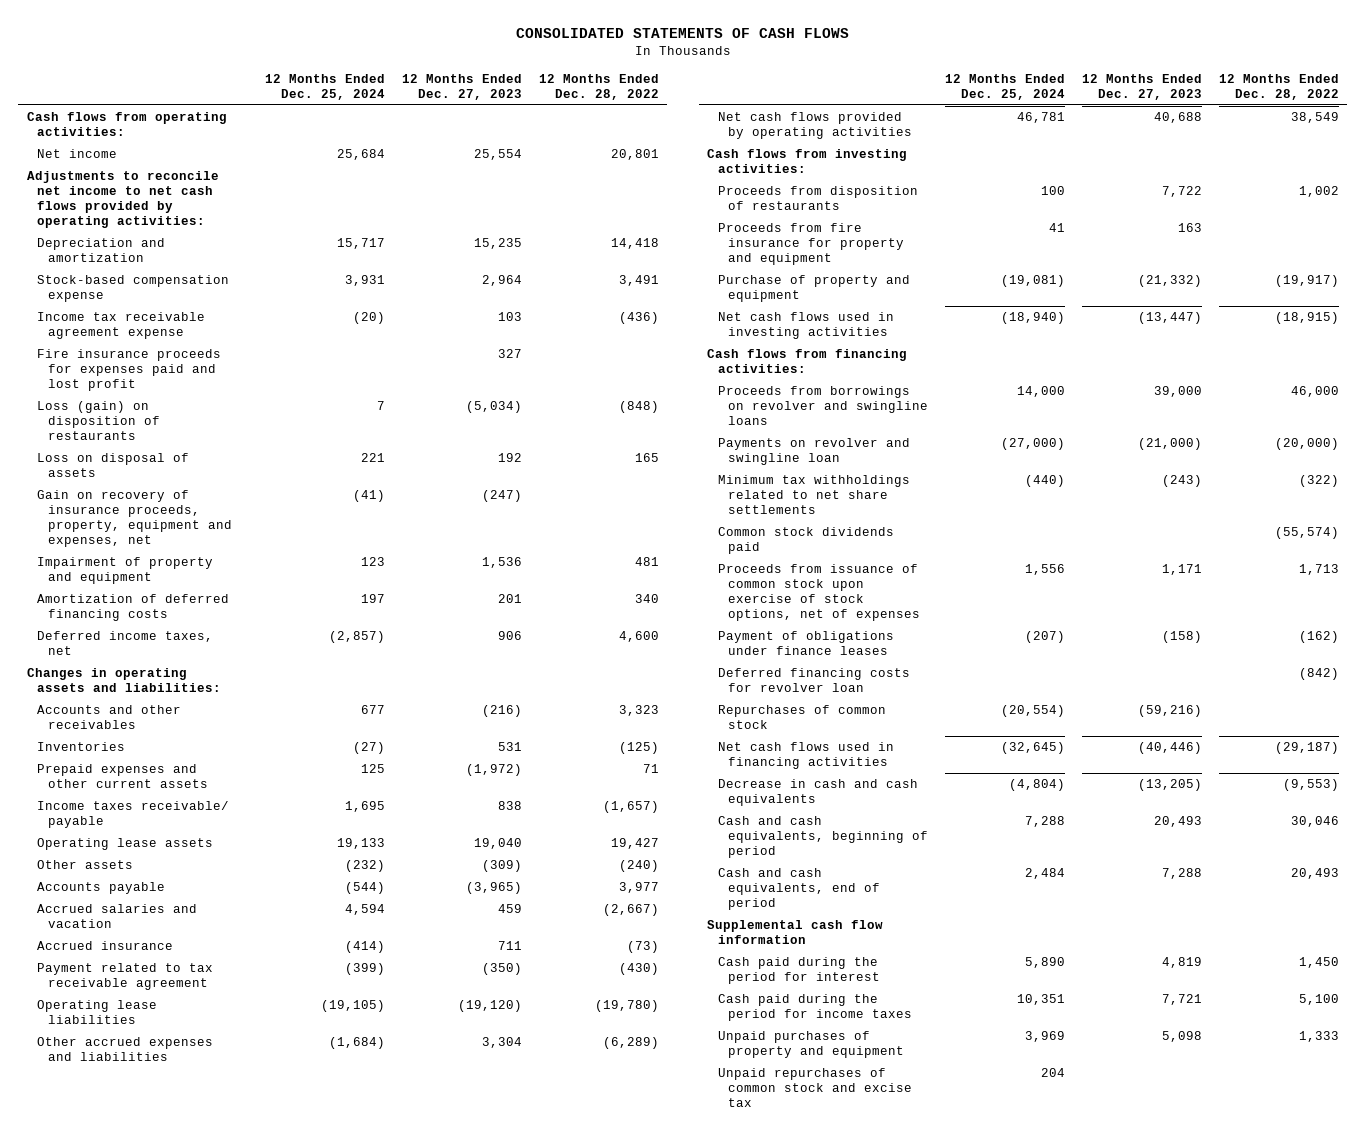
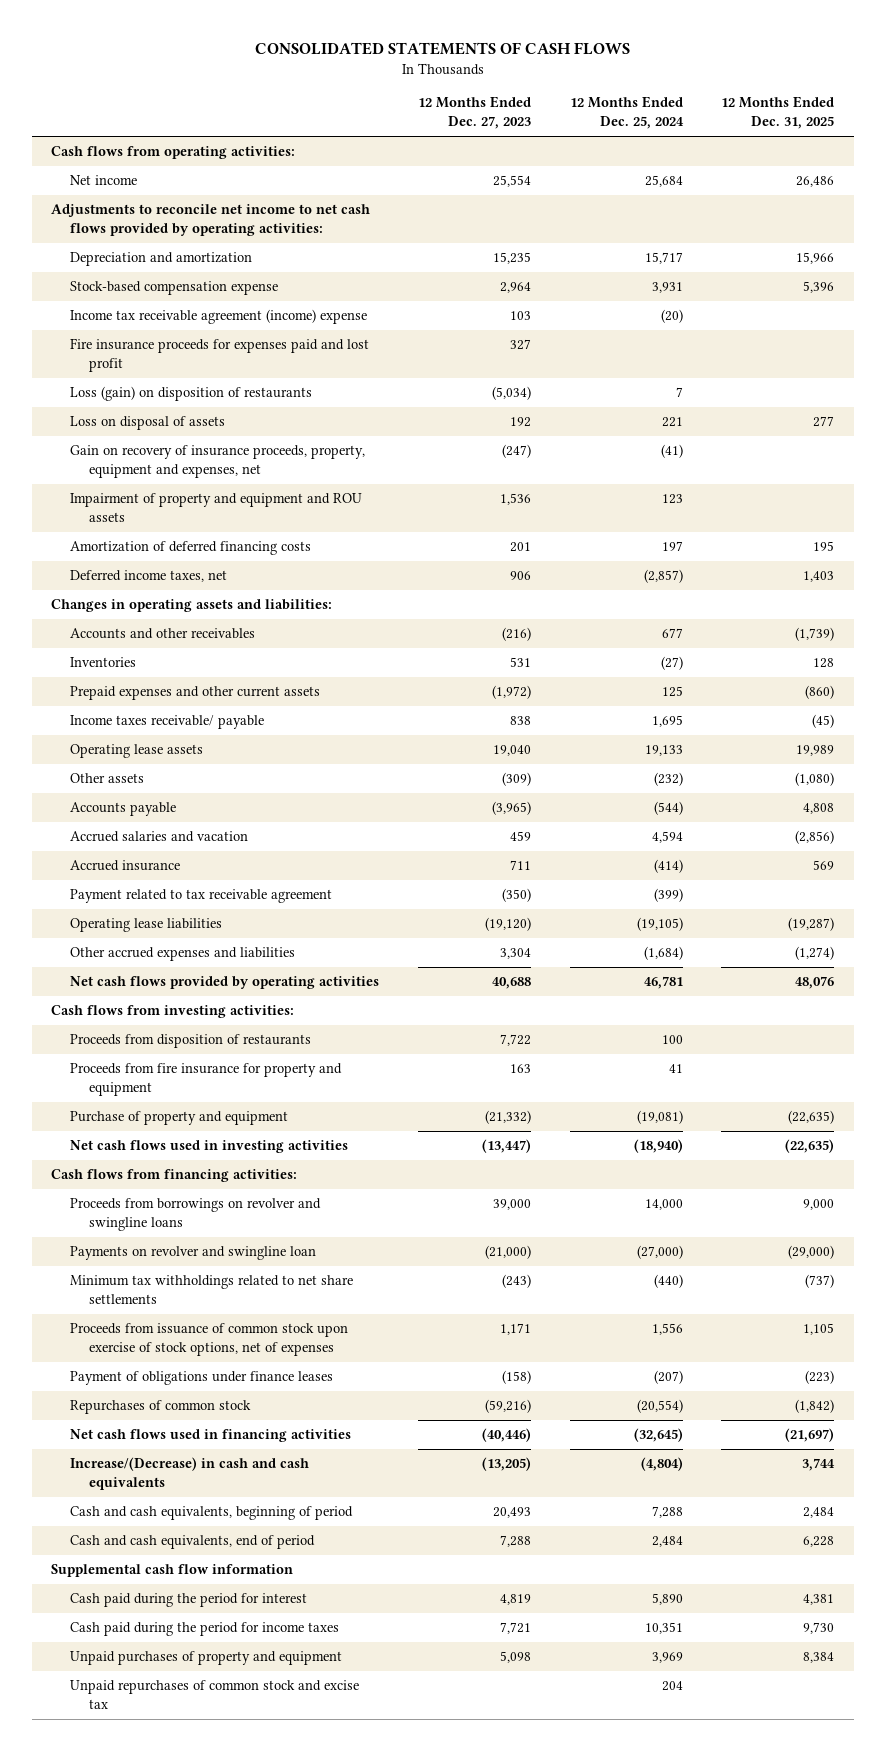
- | 12 Months Ended Dec. 25, 2024 | 12 Months Ended Dec. 27, 2023 | 12 Months Ended Dec. 28, 2022
+ | 12 Months Ended Dec. 27, 2023 | 12 Months Ended Dec. 25, 2024 | 12 Months Ended Dec. 31, 2025
- Income tax receivable agreement expense | (20) | 103 | (436)
+ Income tax receivable agreement (income) expense | 103 | (20) |
- Impairment of property and equipment | 123 | 1,536 | 481
+ Impairment of property and equipment and ROU assets | 1,536 | 123 |
- Common stock dividends paid | | | (55,574)
- Deferred financing costs for revolver loan | | | (842)
- Decrease in cash and cash equivalents | (4,804) | (13,205) | (9,553)
+ Increase/(Decrease) in cash and cash equivalents | (13,205) | (4,804) | 3,744

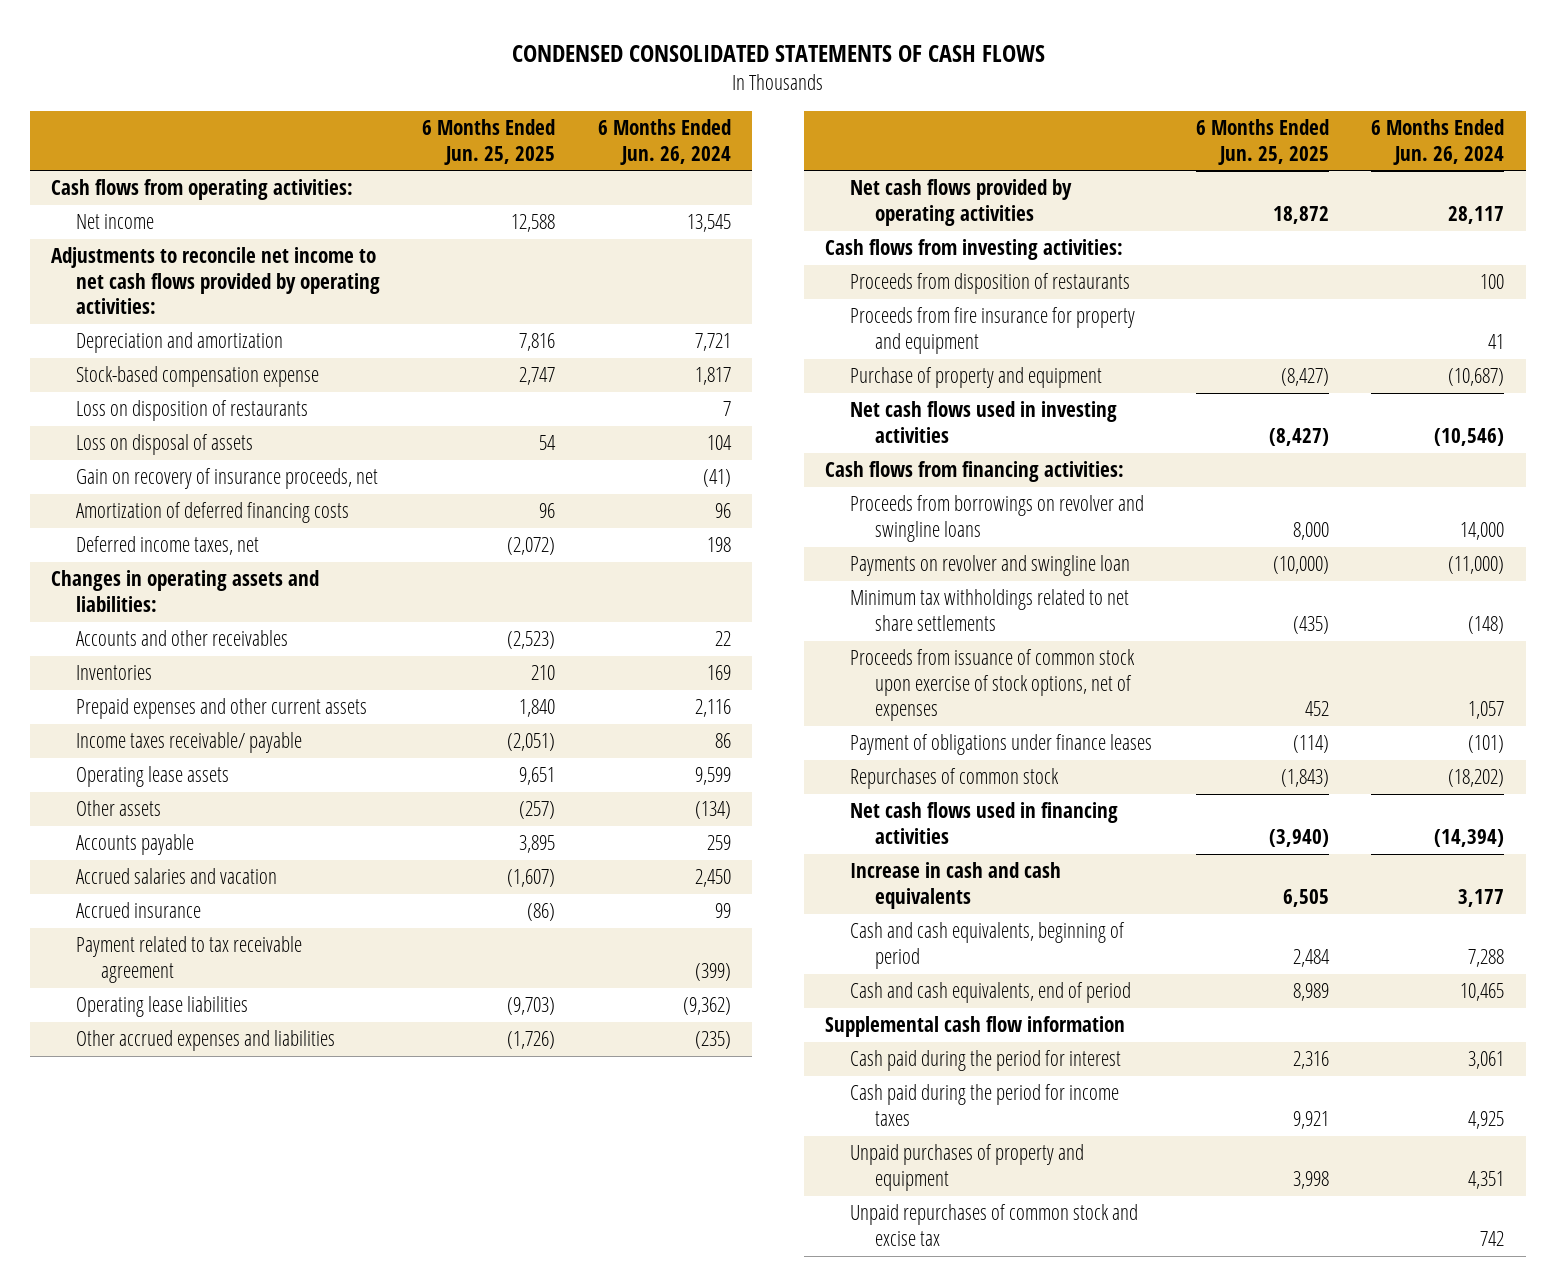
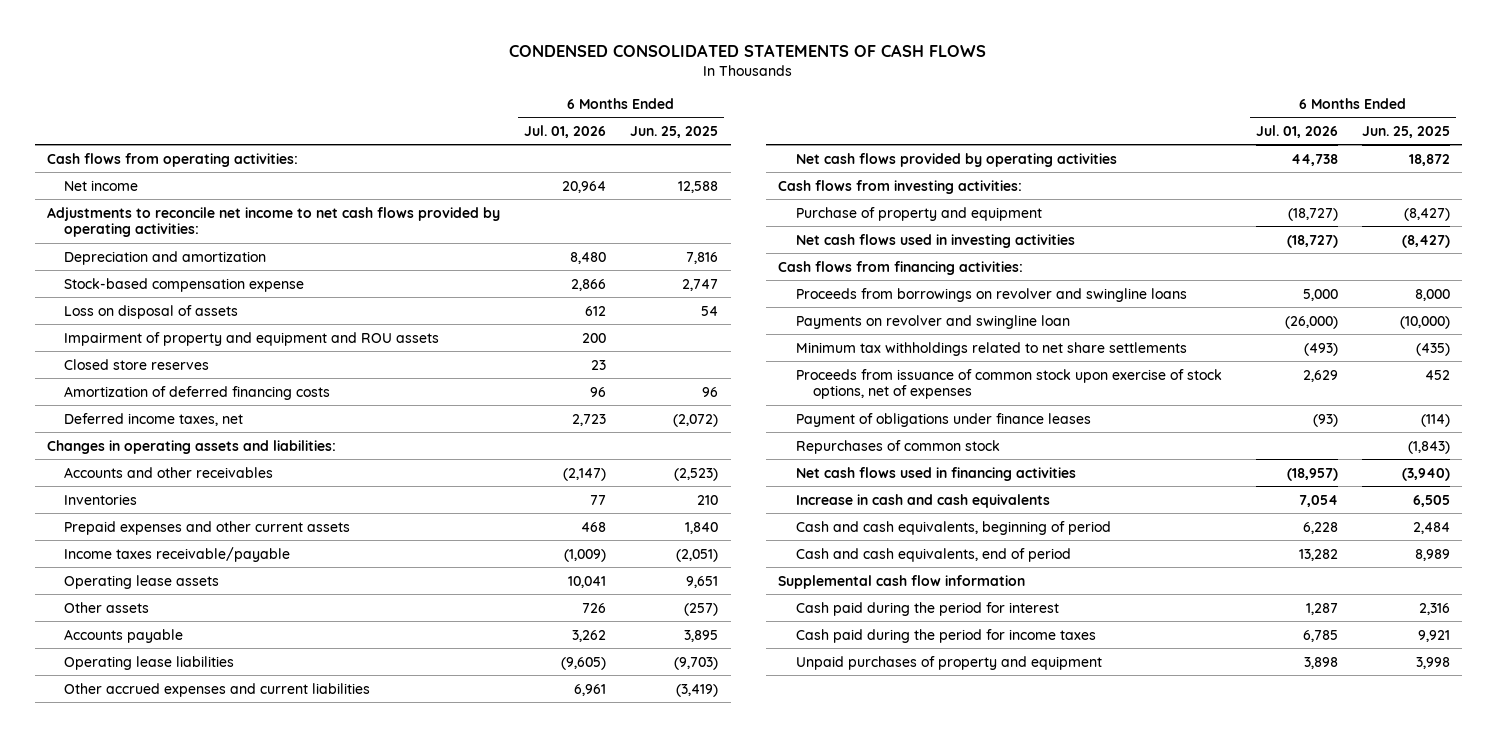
- | 6 Months Ended Jun. 25, 2025 | 6 Months Ended Jun. 26, 2024
+ | 6 Months Ended Jul. 01, 2026 | 6 Months Ended Jun. 25, 2025
- Loss on disposition of restaurants | | 7
- Gain on recovery of insurance proceeds, net | | (41)
+ Impairment of property and equipment and ROU assets | 200 |
+ Closed store reserves | 23 |
- Income taxes receivable/ payable | (2,051) | 86
+ Income taxes receivable/payable | (1,009) | (2,051)
- Accrued salaries and vacation | (1,607) | 2,450
- Accrued insurance | (86) | 99
- Payment related to tax receivable agreement | | (399)
- Other accrued expenses and liabilities | (1,726) | (235)
+ Other accrued expenses and current liabilities | 6,961 | (3,419)
- Proceeds from disposition of restaurants | | 100
- Proceeds from fire insurance for property and equipment | | 41
- Unpaid repurchases of common stock and excise tax | | 742

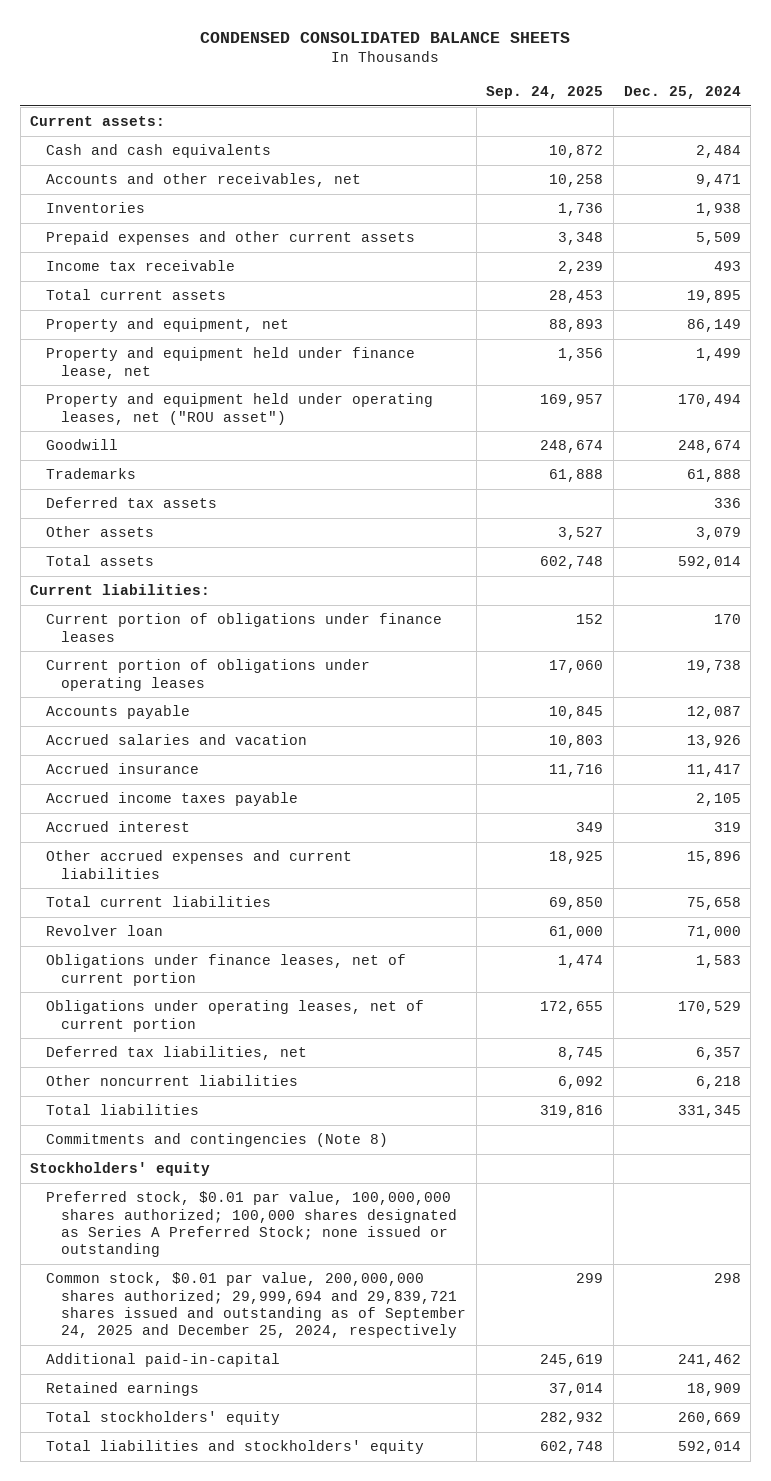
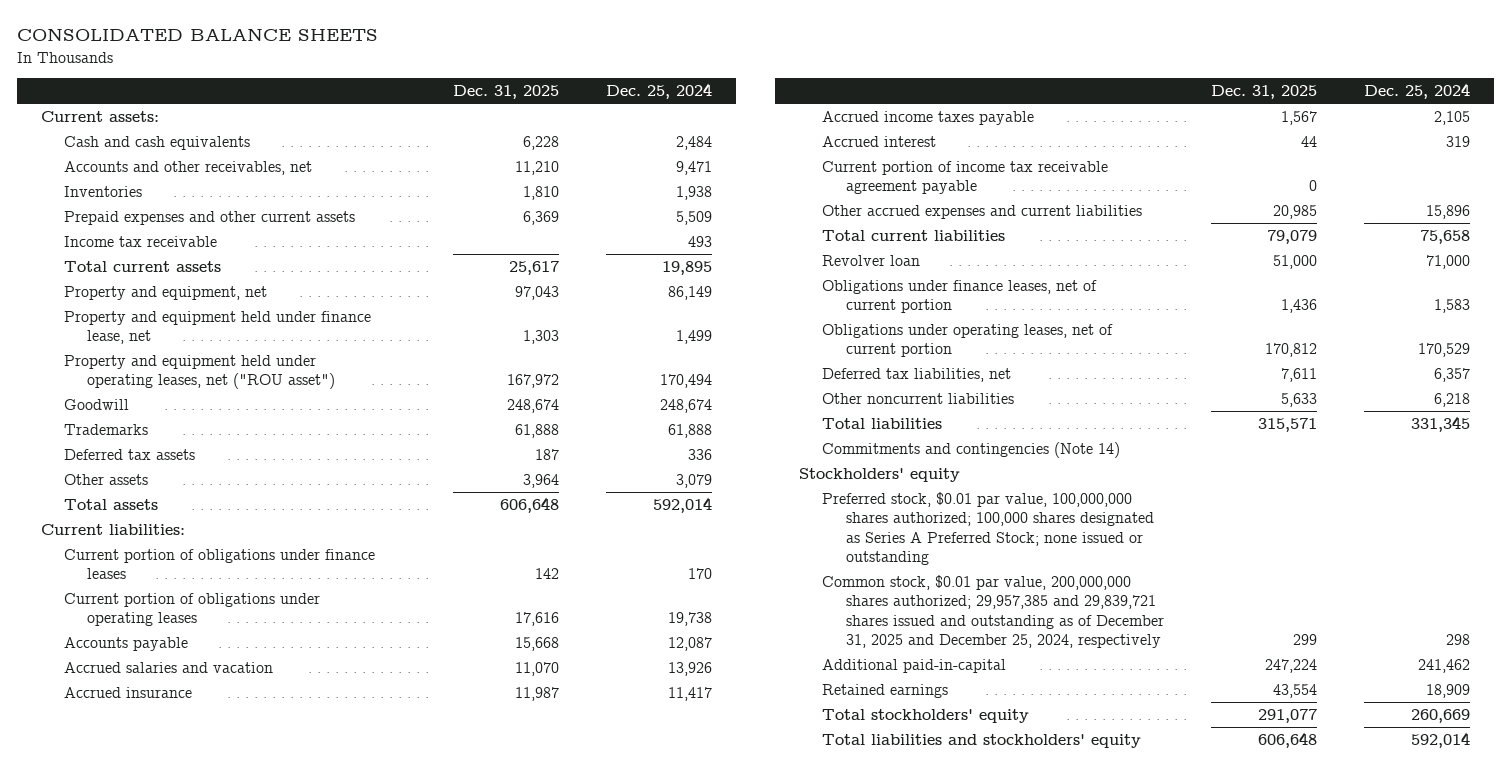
- CONDENSED CONSOLIDATED BALANCE SHEETS
+ CONSOLIDATED BALANCE SHEETS
- | Sep. 24, 2025 | Dec. 25, 2024
+ | Dec. 31, 2025 | Dec. 25, 2024
+ Current portion of income tax receivable agreement payable | 0 |
- Commitments and contingencies (Note 8)
+ Commitments and contingencies (Note 14)
- Common stock, $0.01 par value, 200,000,000 shares authorized; 29,999,694 and 29,839,721 shares issued and outstanding as of September 24, 2025 and December 25, 2024, respectively | 299 | 298
+ Common stock, $0.01 par value, 200,000,000 shares authorized; 29,957,385 and 29,839,721 shares issued and outstanding as of December 31, 2025 and December 25, 2024, respectively | 299 | 298

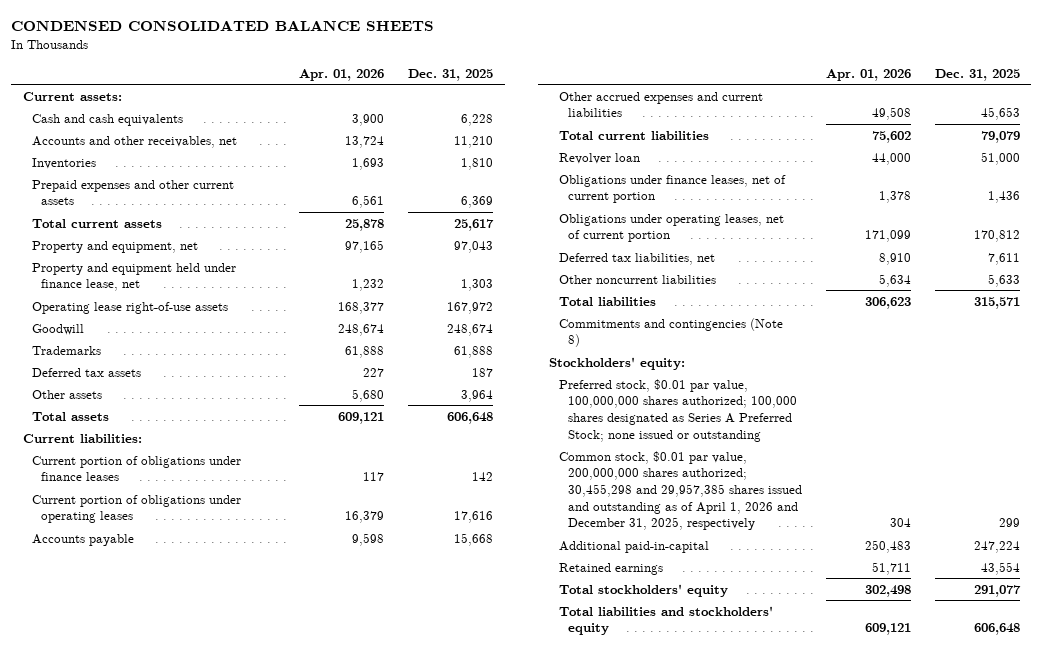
- CONSOLIDATED BALANCE SHEETS
+ CONDENSED CONSOLIDATED BALANCE SHEETS
- | Dec. 31, 2025 | Dec. 25, 2024
+ | Apr. 01, 2026 | Dec. 31, 2025
- Income tax receivable | | 493
- Property and equipment held under operating leases, net ("ROU asset") | 167,972 | 170,494
+ Operating lease right-of-use assets | 168,377 | 167,972
- Accrued salaries and vacation | 11,070 | 13,926
- Accrued insurance | 11,987 | 11,417
- Accrued income taxes payable | 1,567 | 2,105
- Accrued interest | 44 | 319
- Current portion of income tax receivable agreement payable | 0 |
- Other accrued expenses and current liabilities | 20,985 | 15,896
+ Other accrued expenses and current liabilities | 49,508 | 45,653
- Commitments and contingencies (Note 14)
- Stockholders' equity
+ Commitments and contingencies (Note 8)
+ Stockholders' equity:
- Common stock, $0.01 par value, 200,000,000 shares authorized; 29,957,385 and 29,839,721 shares issued and outstanding as of December 31, 2025 and December 25, 2024, respectively | 299 | 298
+ Common stock, $0.01 par value, 200,000,000 shares authorized; 30,455,298 and 29,957,385 shares issued and outstanding as of April 1, 2026 and December 31, 2025, respectively | 304 | 299

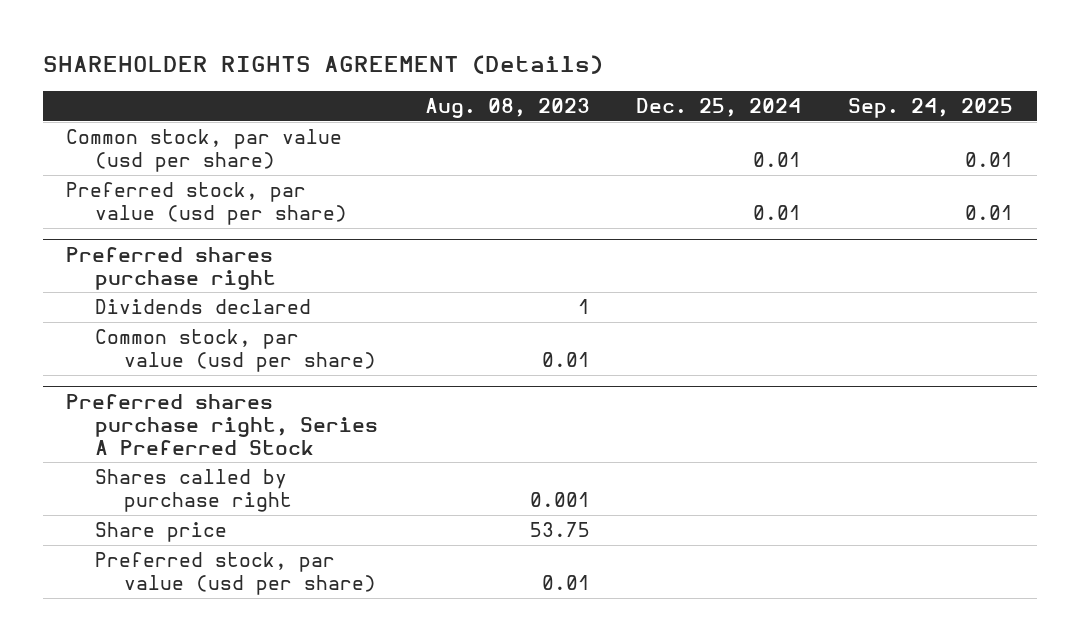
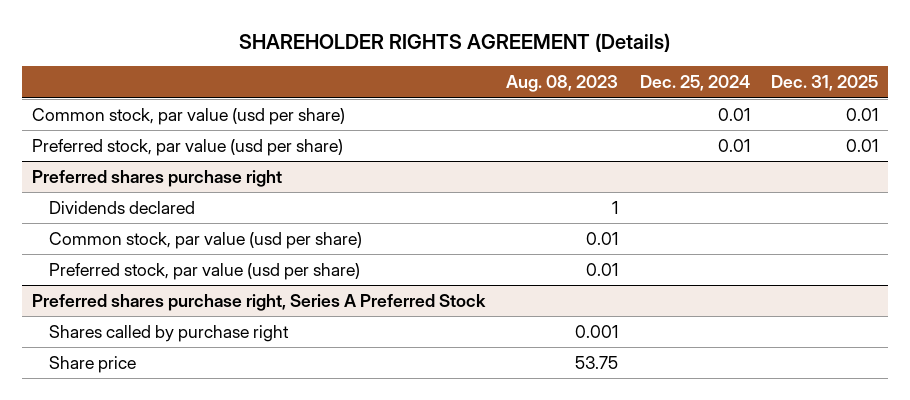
- | Aug. 08, 2023 | Dec. 25, 2024 | Sep. 24, 2025
+ | Aug. 08, 2023 | Dec. 25, 2024 | Dec. 31, 2025
@ Preferred shares purchase right
+ Preferred stock, par value (usd per share) | 0.01 | |
@ Preferred shares purchase right, Series A Preferred Stock
- Preferred stock, par value (usd per share) | 0.01 | |

